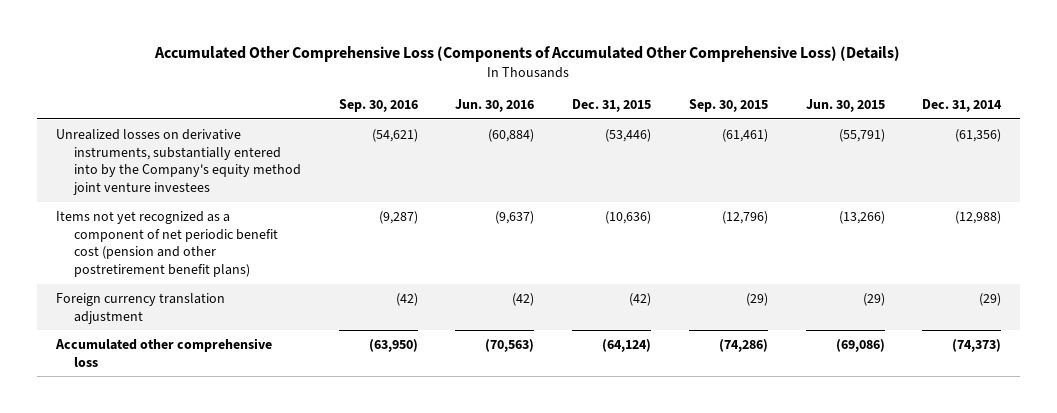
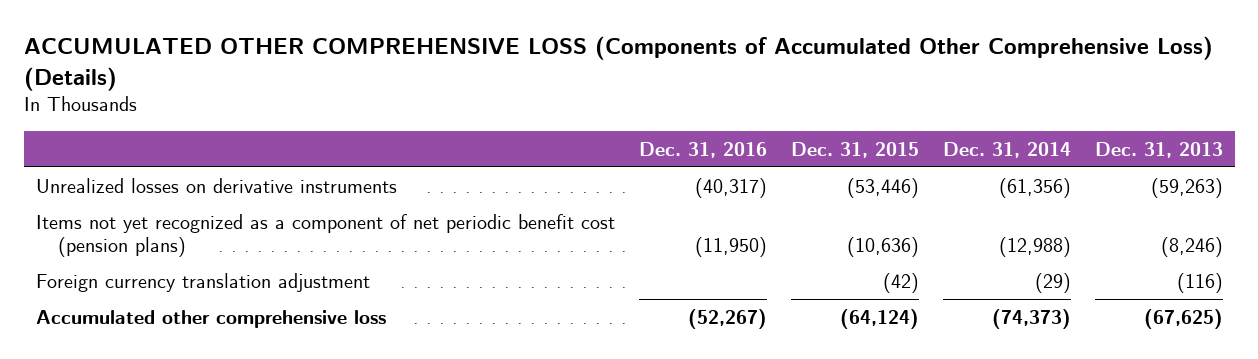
- Accumulated Other Comprehensive Loss (Components of Accumulated Other Comprehensive Loss) (Details)
+ ACCUMULATED OTHER COMPREHENSIVE LOSS (Components of Accumulated Other Comprehensive Loss) (Details)
- | Sep. 30, 2016 | Jun. 30, 2016 | Dec. 31, 2015 | Sep. 30, 2015 | Jun. 30, 2015 | Dec. 31, 2014
+ | Dec. 31, 2016 | Dec. 31, 2015 | Dec. 31, 2014 | Dec. 31, 2013
- Unrealized losses on derivative instruments, substantially entered into by the Company's equity method joint venture investees | (54,621) | (60,884) | (53,446) | (61,461) | (55,791) | (61,356)
- Items not yet recognized as a component of net periodic benefit cost (pension and other postretirement benefit plans) | (9,287) | (9,637) | (10,636) | (12,796) | (13,266) | (12,988)
+ Unrealized losses on derivative instruments | (40,317) | (53,446) | (61,356) | (59,263)
+ Items not yet recognized as a component of net periodic benefit cost (pension plans) | (11,950) | (10,636) | (12,988) | (8,246)

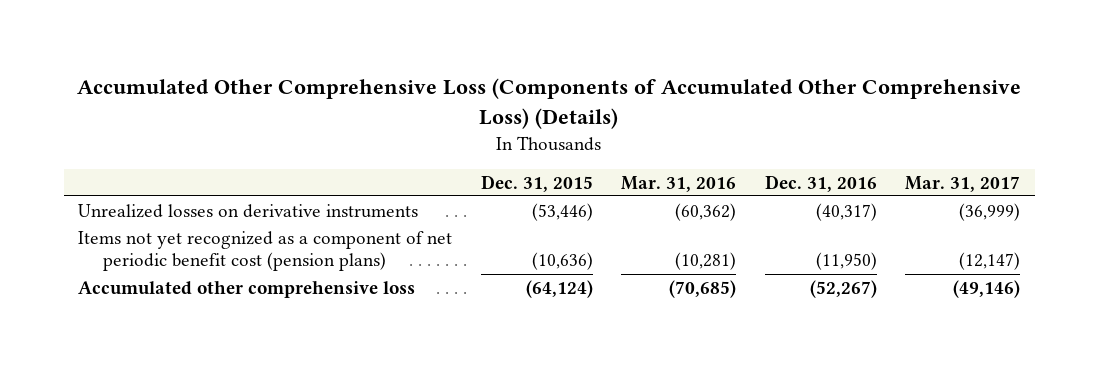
- ACCUMULATED OTHER COMPREHENSIVE LOSS (Components of Accumulated Other Comprehensive Loss) (Details)
+ Accumulated Other Comprehensive Loss (Components of Accumulated Other Comprehensive Loss) (Details)
- | Dec. 31, 2016 | Dec. 31, 2015 | Dec. 31, 2014 | Dec. 31, 2013
+ | Dec. 31, 2015 | Mar. 31, 2016 | Dec. 31, 2016 | Mar. 31, 2017
- Foreign currency translation adjustment | | (42) | (29) | (116)

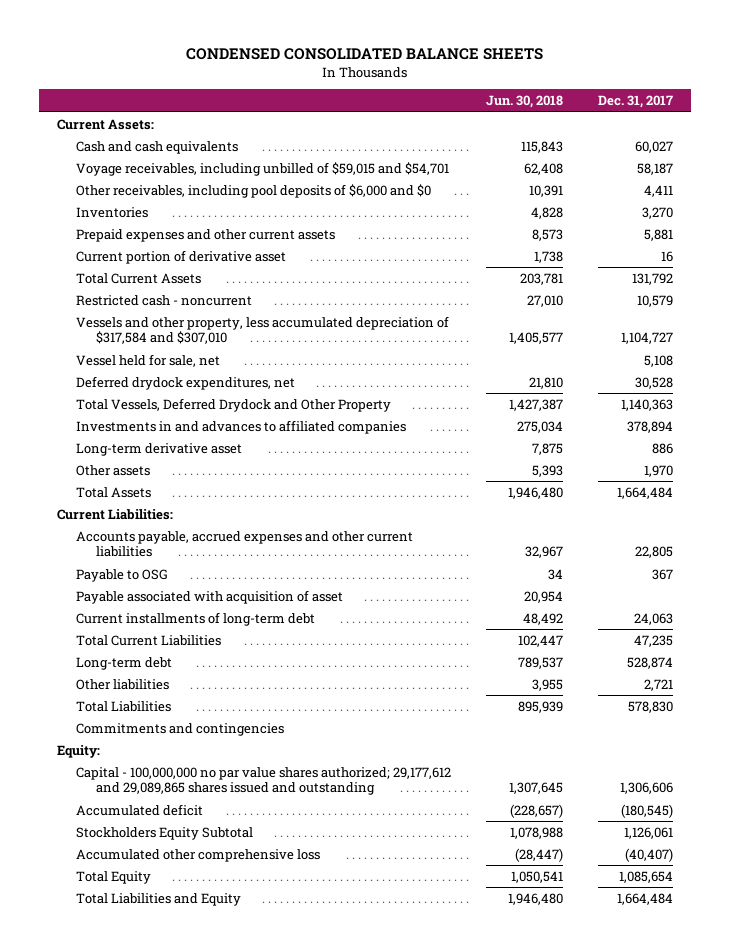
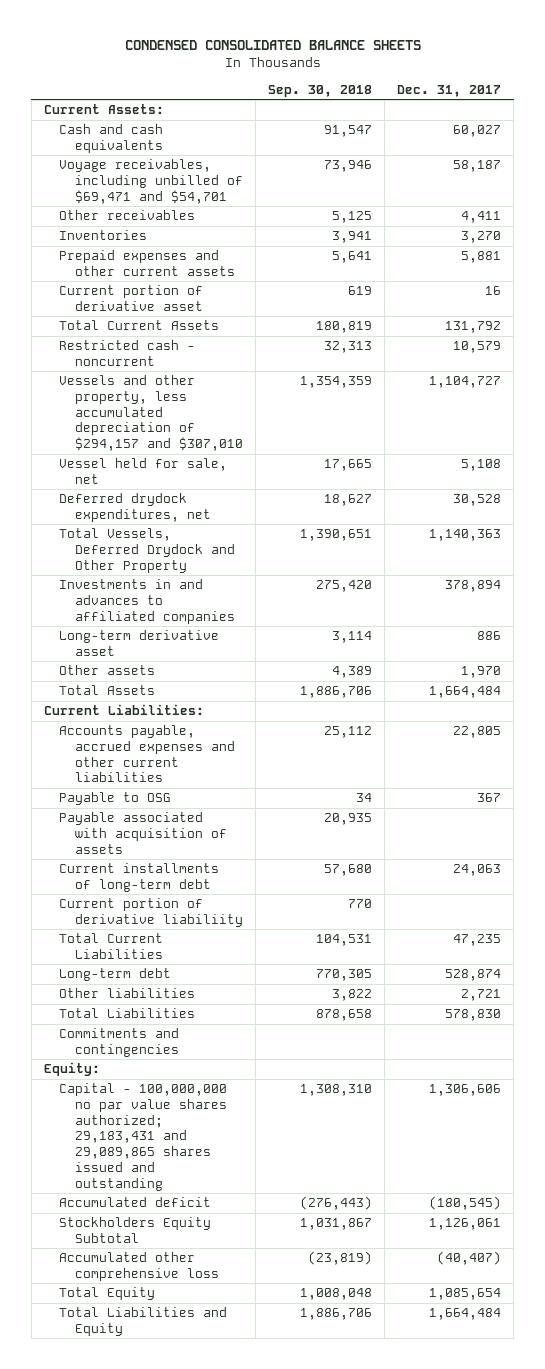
- | Jun. 30, 2018 | Dec. 31, 2017
+ | Sep. 30, 2018 | Dec. 31, 2017
- Voyage receivables, including unbilled of $59,015 and $54,701 | 62,408 | 58,187
- Other receivables, including pool deposits of $6,000 and $0 | 10,391 | 4,411
+ Voyage receivables, including unbilled of $69,471 and $54,701 | 73,946 | 58,187
+ Other receivables | 5,125 | 4,411
- Vessels and other property, less accumulated depreciation of $317,584 and $307,010 | 1,405,577 | 1,104,727
+ Vessels and other property, less accumulated depreciation of $294,157 and $307,010 | 1,354,359 | 1,104,727
- Payable associated with acquisition of asset | 20,954 |
+ Payable associated with acquisition of assets | 20,935 |
+ Current portion of derivative liabiliity | 770 |
- Capital - 100,000,000 no par value shares authorized; 29,177,612 and 29,089,865 shares issued and outstanding | 1,307,645 | 1,306,606
+ Capital - 100,000,000 no par value shares authorized; 29,183,431 and 29,089,865 shares issued and outstanding | 1,308,310 | 1,306,606

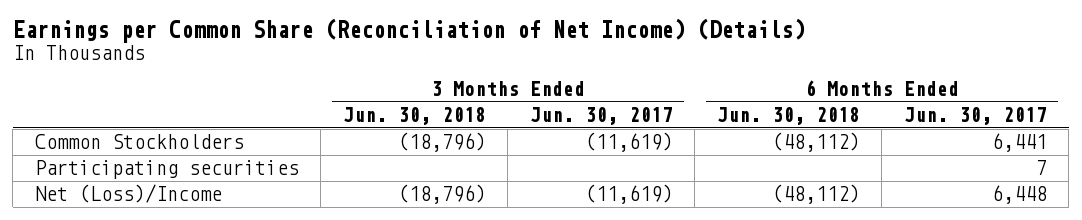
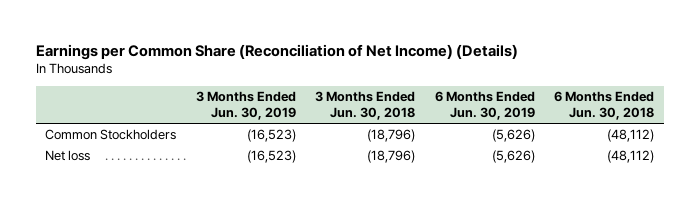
- | 3 Months Ended Jun. 30, 2018 | 3 Months Ended Jun. 30, 2017 | 6 Months Ended Jun. 30, 2018 | 6 Months Ended Jun. 30, 2017
+ | 3 Months Ended Jun. 30, 2019 | 3 Months Ended Jun. 30, 2018 | 6 Months Ended Jun. 30, 2019 | 6 Months Ended Jun. 30, 2018
- Participating securities | | | | 7
- Net (Loss)/Income | (18,796) | (11,619) | (48,112) | 6,448
+ Net loss | (16,523) | (18,796) | (5,626) | (48,112)

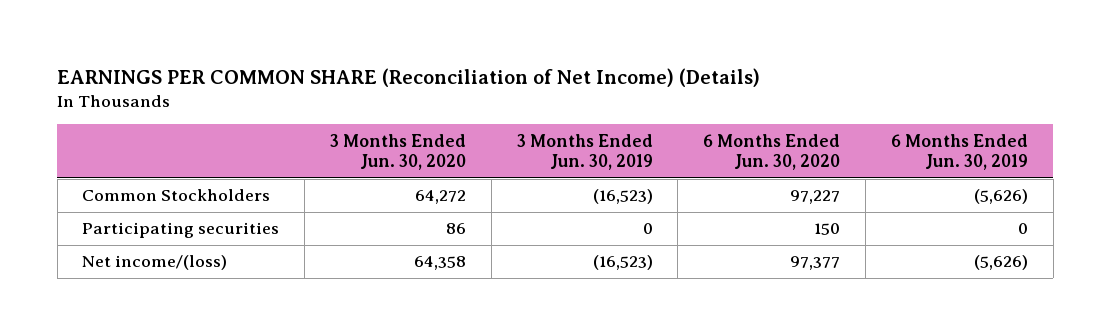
- Earnings per Common Share (Reconciliation of Net Income) (Details)
+ EARNINGS PER COMMON SHARE (Reconciliation of Net Income) (Details)
- | 3 Months Ended Jun. 30, 2019 | 3 Months Ended Jun. 30, 2018 | 6 Months Ended Jun. 30, 2019 | 6 Months Ended Jun. 30, 2018
+ | 3 Months Ended Jun. 30, 2020 | 3 Months Ended Jun. 30, 2019 | 6 Months Ended Jun. 30, 2020 | 6 Months Ended Jun. 30, 2019
- Net loss | (16,523) | (18,796) | (5,626) | (48,112)
+ Participating securities | 86 | 0 | 150 | 0
+ Net income/(loss) | 64,358 | (16,523) | 97,377 | (5,626)

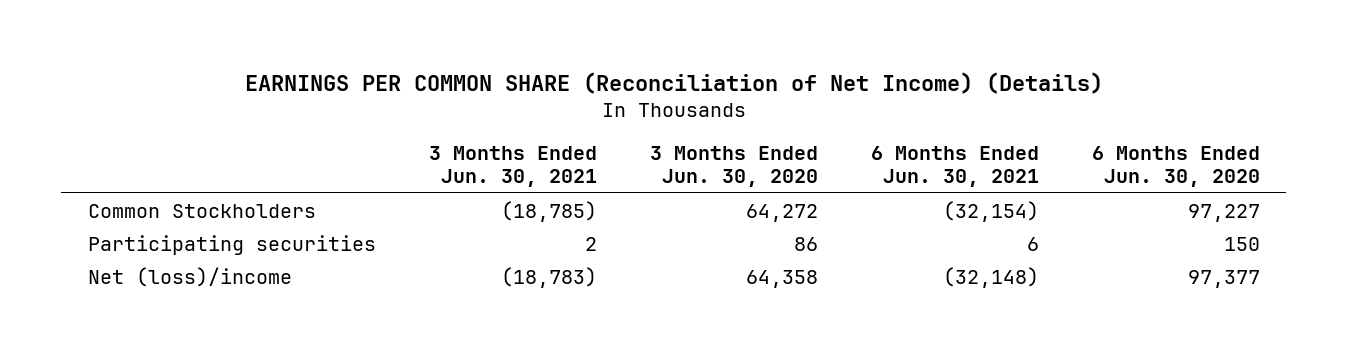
- | 3 Months Ended Jun. 30, 2020 | 3 Months Ended Jun. 30, 2019 | 6 Months Ended Jun. 30, 2020 | 6 Months Ended Jun. 30, 2019
+ | 3 Months Ended Jun. 30, 2021 | 3 Months Ended Jun. 30, 2020 | 6 Months Ended Jun. 30, 2021 | 6 Months Ended Jun. 30, 2020
- Net income/(loss) | 64,358 | (16,523) | 97,377 | (5,626)
+ Net (loss)/income | (18,783) | 64,358 | (32,148) | 97,377

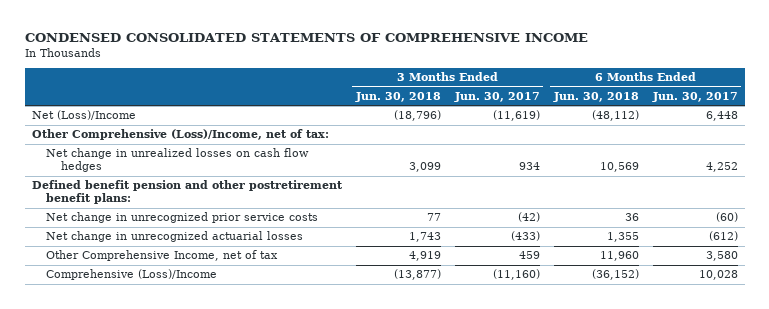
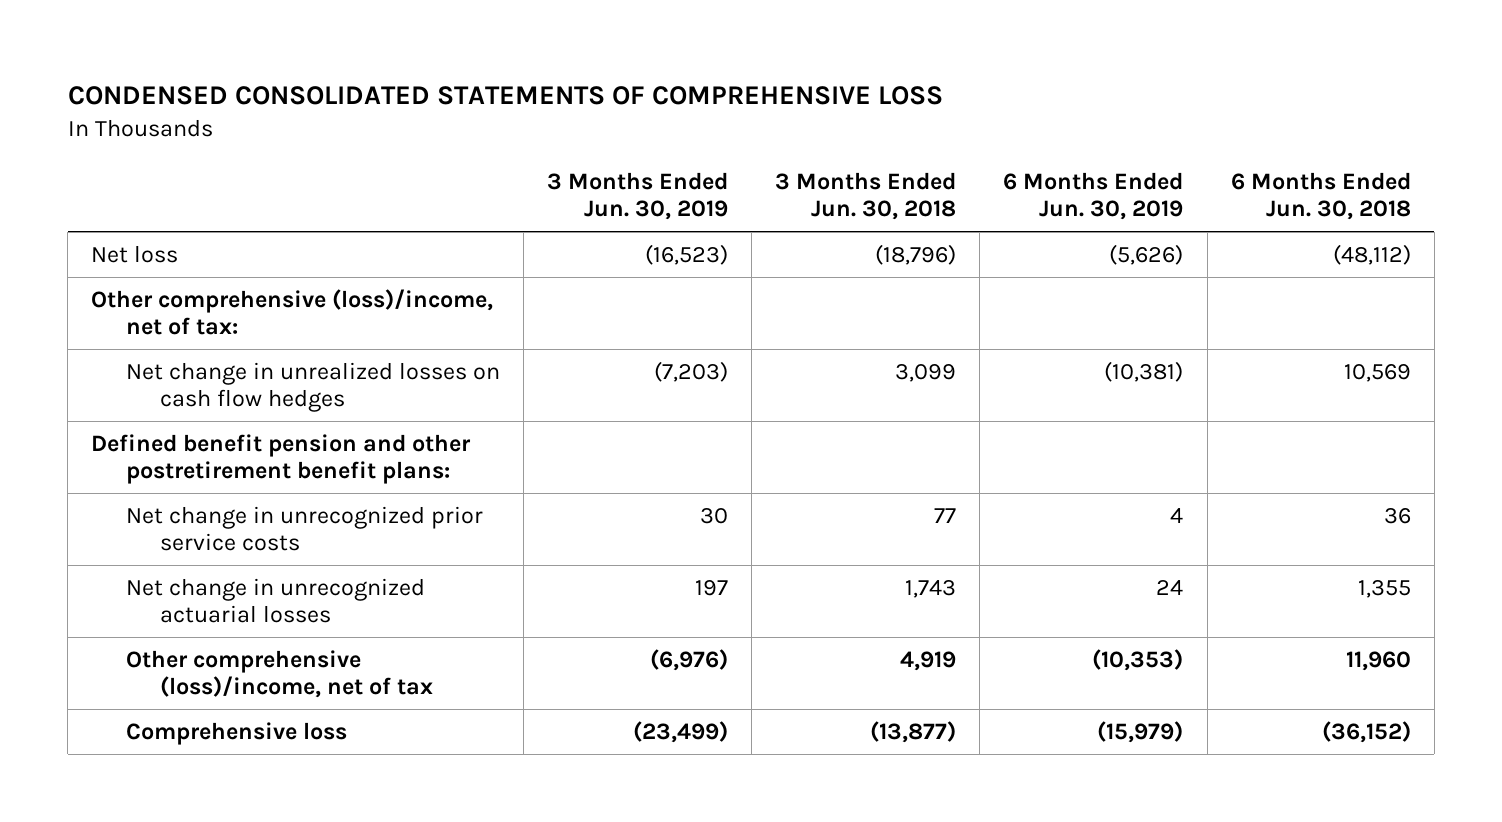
- CONDENSED CONSOLIDATED STATEMENTS OF COMPREHENSIVE INCOME
+ CONDENSED CONSOLIDATED STATEMENTS OF COMPREHENSIVE LOSS
- | 3 Months Ended Jun. 30, 2018 | 3 Months Ended Jun. 30, 2017 | 6 Months Ended Jun. 30, 2018 | 6 Months Ended Jun. 30, 2017
+ | 3 Months Ended Jun. 30, 2019 | 3 Months Ended Jun. 30, 2018 | 6 Months Ended Jun. 30, 2019 | 6 Months Ended Jun. 30, 2018
- Net (Loss)/Income | (18,796) | (11,619) | (48,112) | 6,448
- Other Comprehensive (Loss)/Income, net of tax:
+ Net loss | (16,523) | (18,796) | (5,626) | (48,112)
+ Other comprehensive (loss)/income, net of tax:
- Other Comprehensive Income, net of tax | 4,919 | 459 | 11,960 | 3,580
- Comprehensive (Loss)/Income | (13,877) | (11,160) | (36,152) | 10,028
+ Other comprehensive (loss)/income, net of tax | (6,976) | 4,919 | (10,353) | 11,960
+ Comprehensive loss | (23,499) | (13,877) | (15,979) | (36,152)

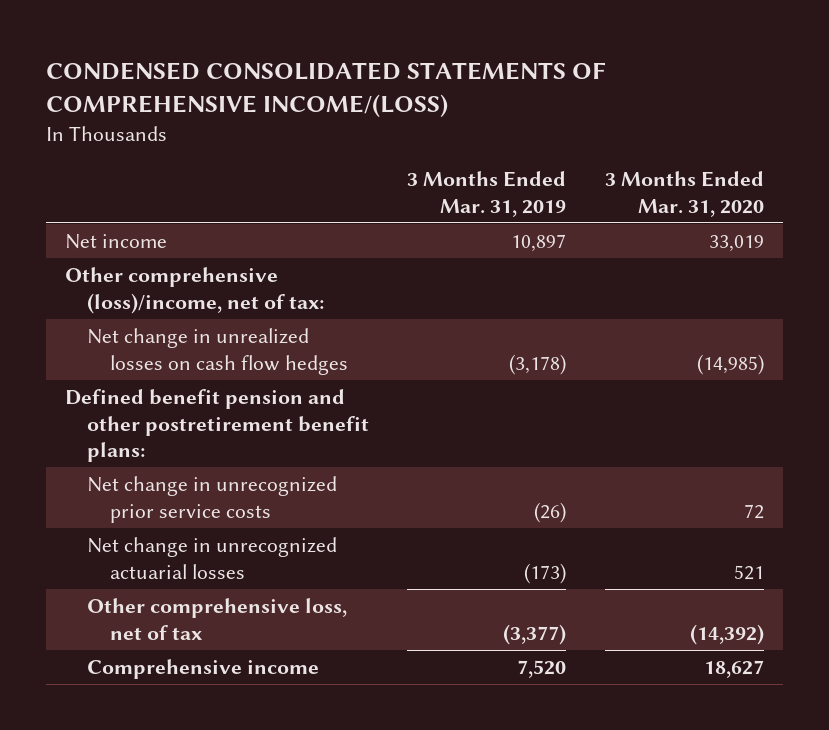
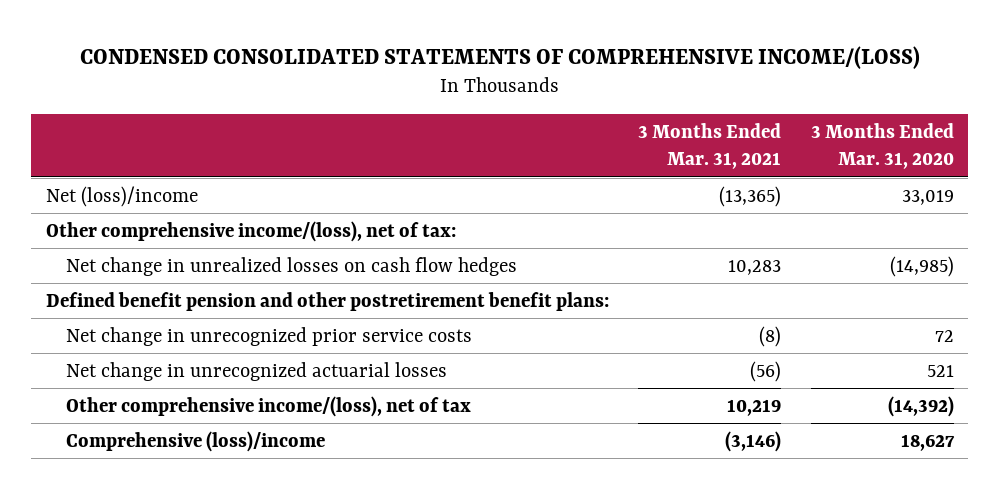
- | 3 Months Ended Mar. 31, 2019 | 3 Months Ended Mar. 31, 2020
+ | 3 Months Ended Mar. 31, 2021 | 3 Months Ended Mar. 31, 2020
- Net income | 10,897 | 33,019
- Other comprehensive (loss)/income, net of tax:
+ Net (loss)/income | (13,365) | 33,019
+ Other comprehensive income/(loss), net of tax:
- Other comprehensive loss, net of tax | (3,377) | (14,392)
- Comprehensive income | 7,520 | 18,627
+ Other comprehensive income/(loss), net of tax | 10,219 | (14,392)
+ Comprehensive (loss)/income | (3,146) | 18,627

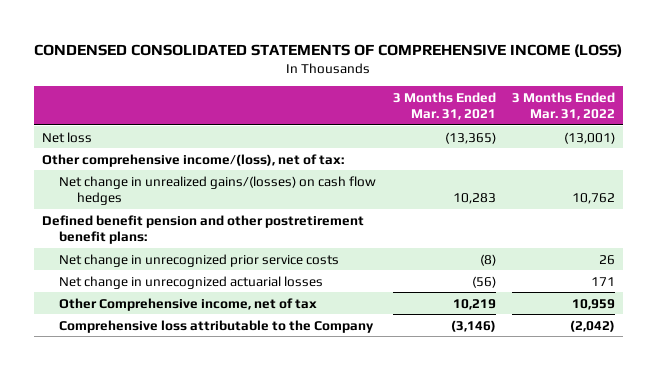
- CONDENSED CONSOLIDATED STATEMENTS OF COMPREHENSIVE INCOME/(LOSS)
+ CONDENSED CONSOLIDATED STATEMENTS OF COMPREHENSIVE INCOME (LOSS)
- | 3 Months Ended Mar. 31, 2021 | 3 Months Ended Mar. 31, 2020
+ | 3 Months Ended Mar. 31, 2021 | 3 Months Ended Mar. 31, 2022
- Net (loss)/income | (13,365) | 33,019
+ Net loss | (13,365) | (13,001)
- Net change in unrealized losses on cash flow hedges | 10,283 | (14,985)
+ Net change in unrealized gains/(losses) on cash flow hedges | 10,283 | 10,762
- Other comprehensive income/(loss), net of tax | 10,219 | (14,392)
- Comprehensive (loss)/income | (3,146) | 18,627
+ Other Comprehensive income, net of tax | 10,219 | 10,959
+ Comprehensive loss attributable to the Company | (3,146) | (2,042)

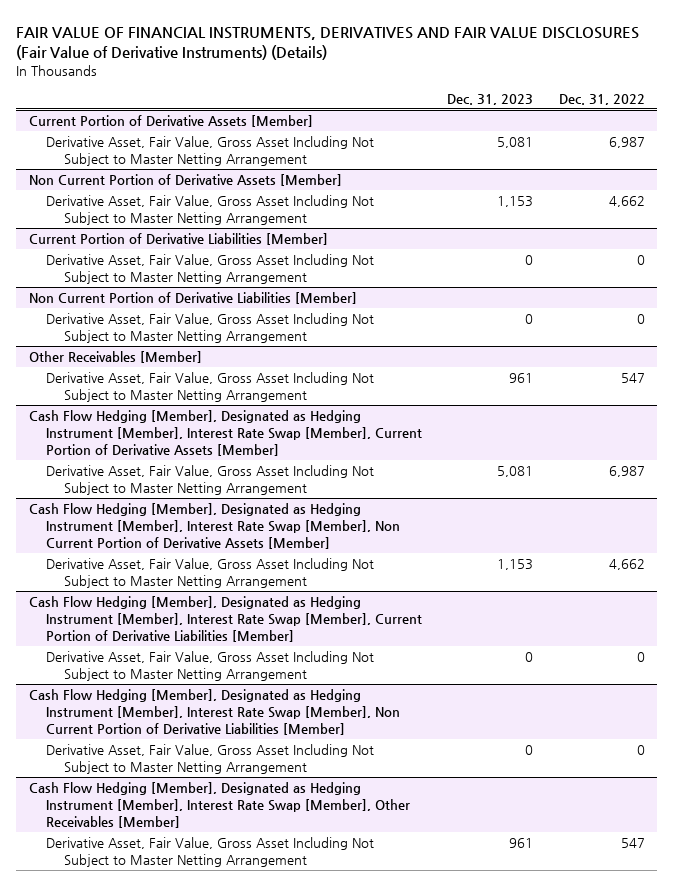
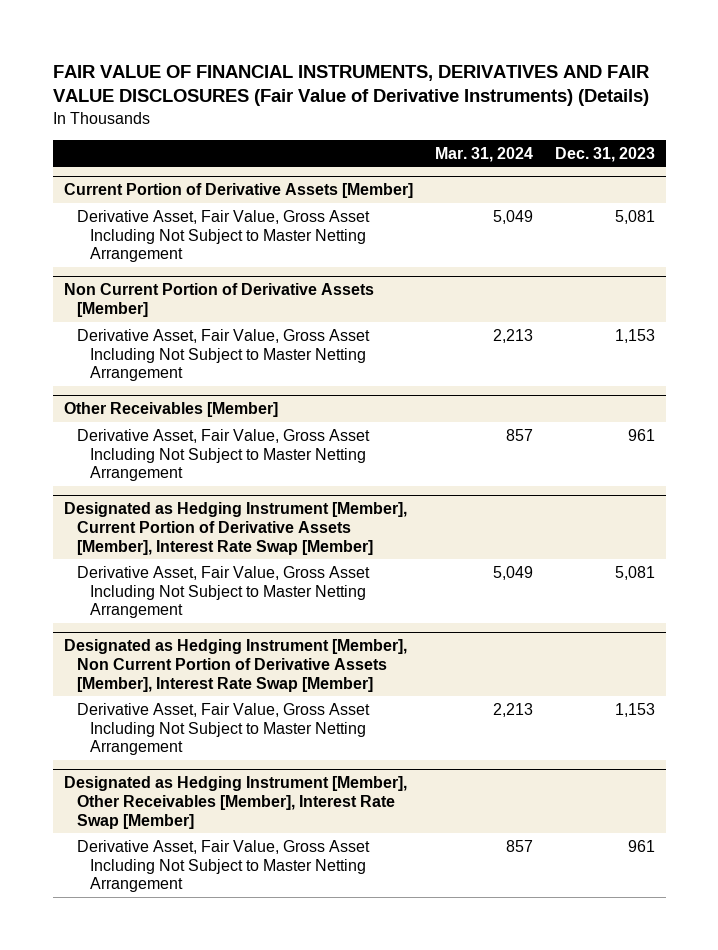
- | Dec. 31, 2023 | Dec. 31, 2022
+ | Mar. 31, 2024 | Dec. 31, 2023
- Current Portion of Derivative Liabilities [Member]
- Derivative Asset, Fair Value, Gross Asset Including Not Subject to Master Netting Arrangement | 0 | 0
- Non Current Portion of Derivative Liabilities [Member]
- Derivative Asset, Fair Value, Gross Asset Including Not Subject to Master Netting Arrangement | 0 | 0
- Cash Flow Hedging [Member], Designated as Hedging Instrument [Member], Interest Rate Swap [Member], Current Portion of Derivative Assets [Member]
+ Designated as Hedging Instrument [Member], Current Portion of Derivative Assets [Member], Interest Rate Swap [Member]
- Cash Flow Hedging [Member], Designated as Hedging Instrument [Member], Interest Rate Swap [Member], Non Current Portion of Derivative Assets [Member]
+ Designated as Hedging Instrument [Member], Non Current Portion of Derivative Assets [Member], Interest Rate Swap [Member]
- Cash Flow Hedging [Member], Designated as Hedging Instrument [Member], Interest Rate Swap [Member], Current Portion of Derivative Liabilities [Member]
- Derivative Asset, Fair Value, Gross Asset Including Not Subject to Master Netting Arrangement | 0 | 0
- Cash Flow Hedging [Member], Designated as Hedging Instrument [Member], Interest Rate Swap [Member], Non Current Portion of Derivative Liabilities [Member]
- Derivative Asset, Fair Value, Gross Asset Including Not Subject to Master Netting Arrangement | 0 | 0
- Cash Flow Hedging [Member], Designated as Hedging Instrument [Member], Interest Rate Swap [Member], Other Receivables [Member]
+ Designated as Hedging Instrument [Member], Other Receivables [Member], Interest Rate Swap [Member]

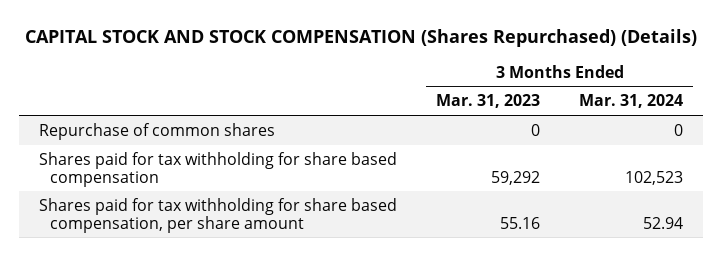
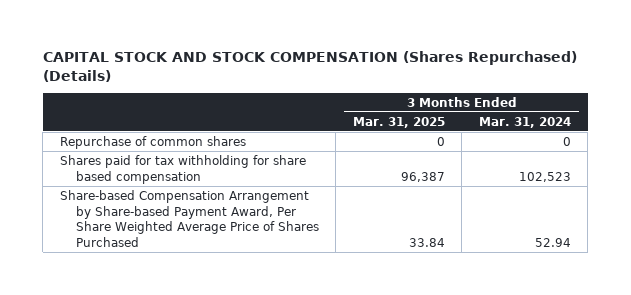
- | 3 Months Ended Mar. 31, 2023 | 3 Months Ended Mar. 31, 2024
+ | 3 Months Ended Mar. 31, 2025 | 3 Months Ended Mar. 31, 2024
- Shares paid for tax withholding for share based compensation, per share amount | 55.16 | 52.94
+ Share-based Compensation Arrangement by Share-based Payment Award, Per Share Weighted Average Price of Shares Purchased | 33.84 | 52.94

